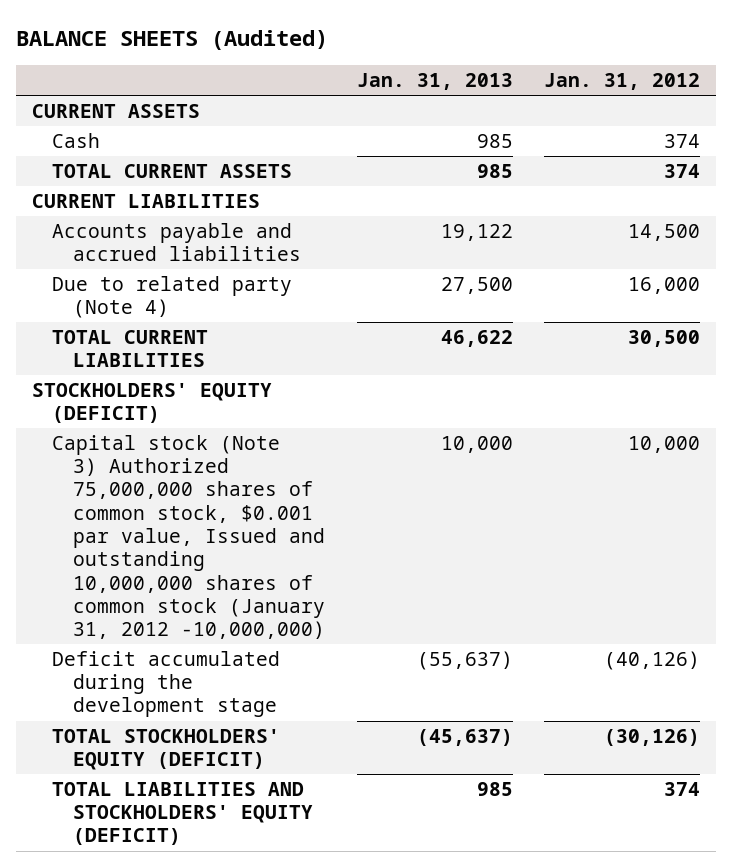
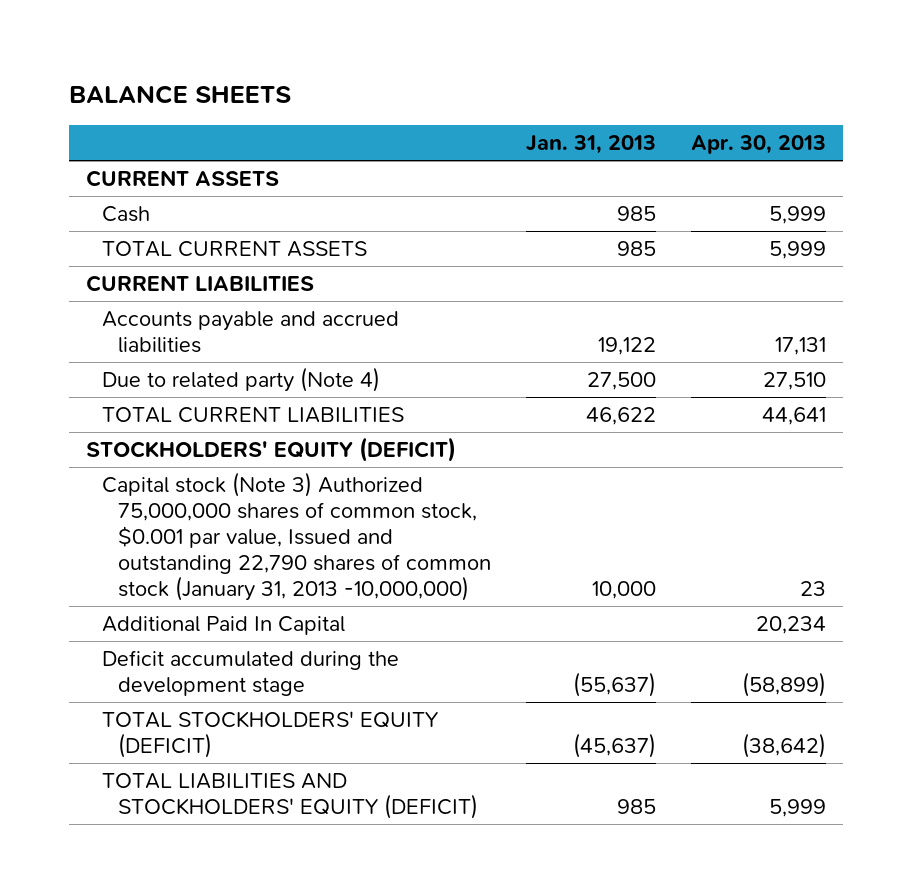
- BALANCE SHEETS (Audited)
+ BALANCE SHEETS
- | Jan. 31, 2013 | Jan. 31, 2012
+ | Jan. 31, 2013 | Apr. 30, 2013
- Capital stock (Note 3) Authorized 75,000,000 shares of common stock, $0.001 par value, Issued and outstanding 10,000,000 shares of common stock (January 31, 2012 -10,000,000) | 10,000 | 10,000
+ Capital stock (Note 3) Authorized 75,000,000 shares of common stock, $0.001 par value, Issued and outstanding 22,790 shares of common stock (January 31, 2013 -10,000,000) | 10,000 | 23
+ Additional Paid In Capital | | 20,234

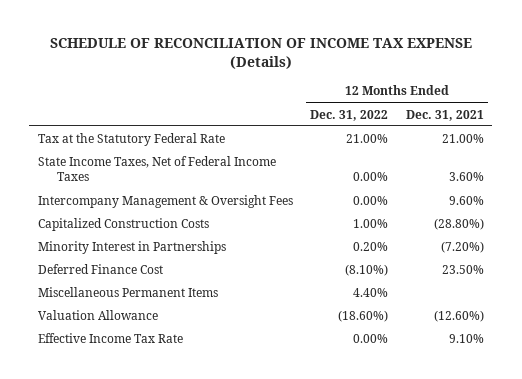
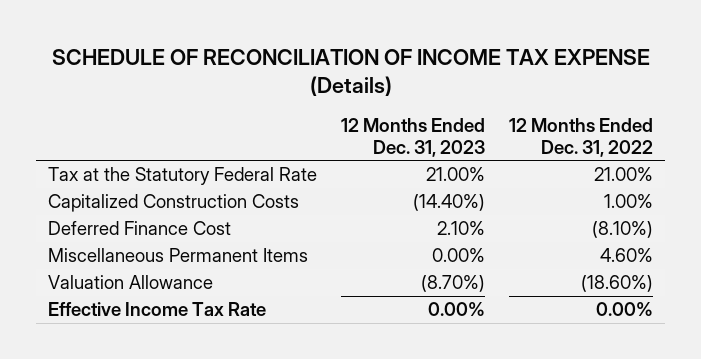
- | 12 Months Ended Dec. 31, 2022 | 12 Months Ended Dec. 31, 2021
+ | 12 Months Ended Dec. 31, 2023 | 12 Months Ended Dec. 31, 2022
- State Income Taxes, Net of Federal Income Taxes | 0.00% | 3.60%
- Intercompany Management & Oversight Fees | 0.00% | 9.60%
- Minority Interest in Partnerships | 0.20% | (7.20%)
- Miscellaneous Permanent Items | 4.40% |
+ Miscellaneous Permanent Items | 0.00% | 4.60%

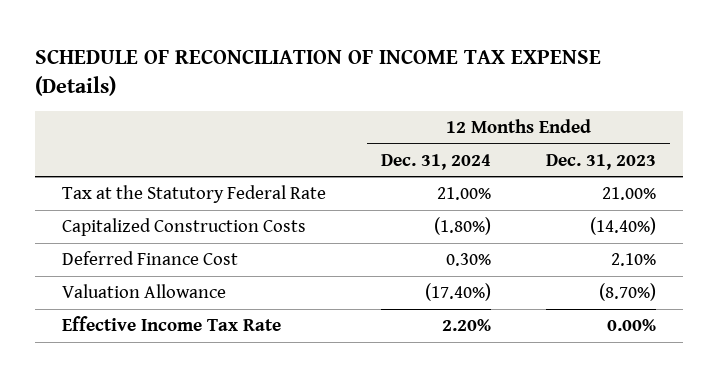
- | 12 Months Ended Dec. 31, 2023 | 12 Months Ended Dec. 31, 2022
+ | 12 Months Ended Dec. 31, 2024 | 12 Months Ended Dec. 31, 2023
- Miscellaneous Permanent Items | 0.00% | 4.60%

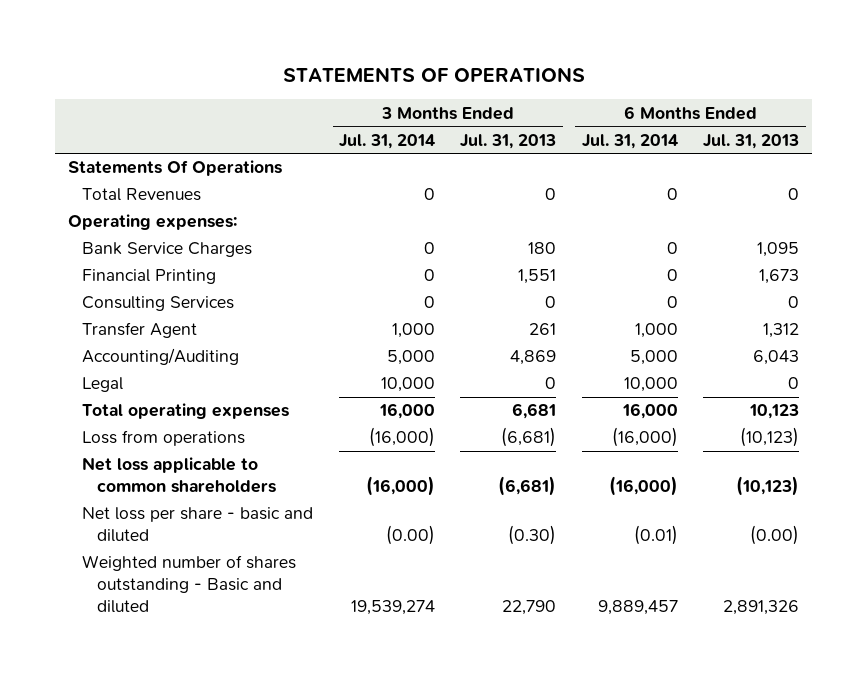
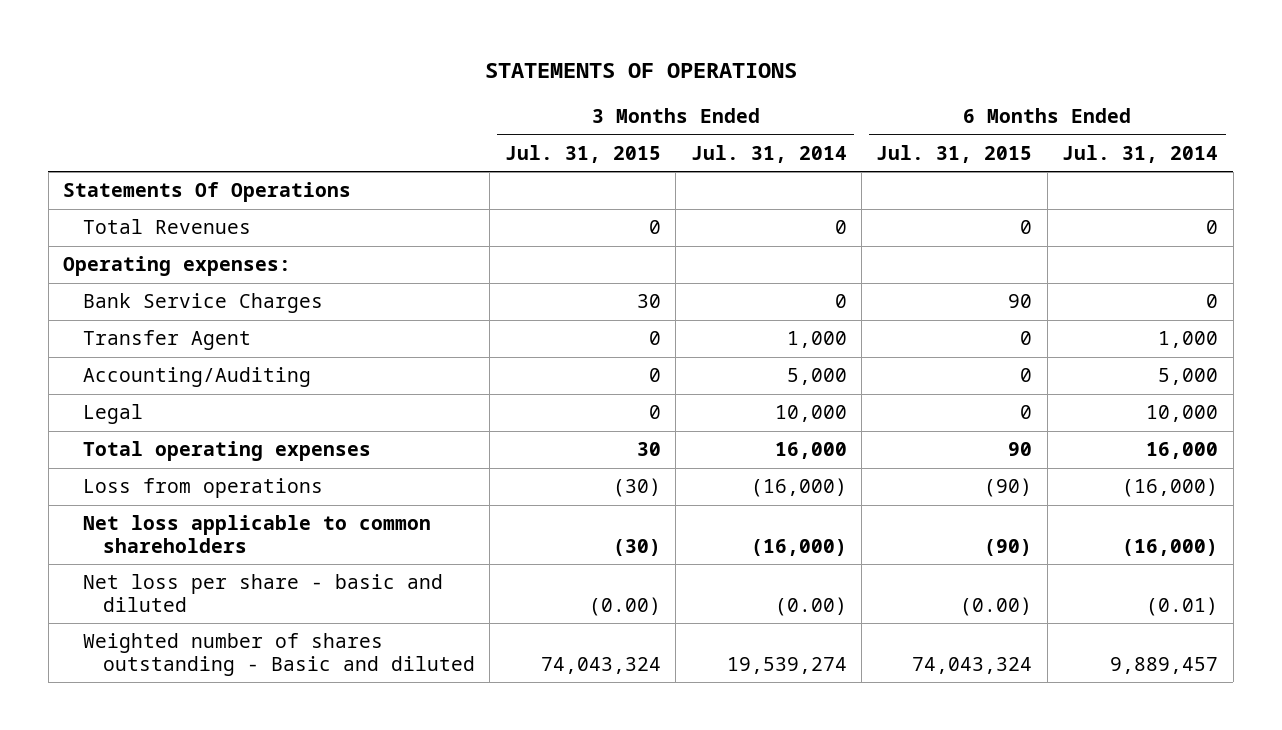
- | 3 Months Ended Jul. 31, 2014 | 3 Months Ended Jul. 31, 2013 | 6 Months Ended Jul. 31, 2014 | 6 Months Ended Jul. 31, 2013
+ | 3 Months Ended Jul. 31, 2015 | 3 Months Ended Jul. 31, 2014 | 6 Months Ended Jul. 31, 2015 | 6 Months Ended Jul. 31, 2014
- Financial Printing | 0 | 1,551 | 0 | 1,673
- Consulting Services | 0 | 0 | 0 | 0

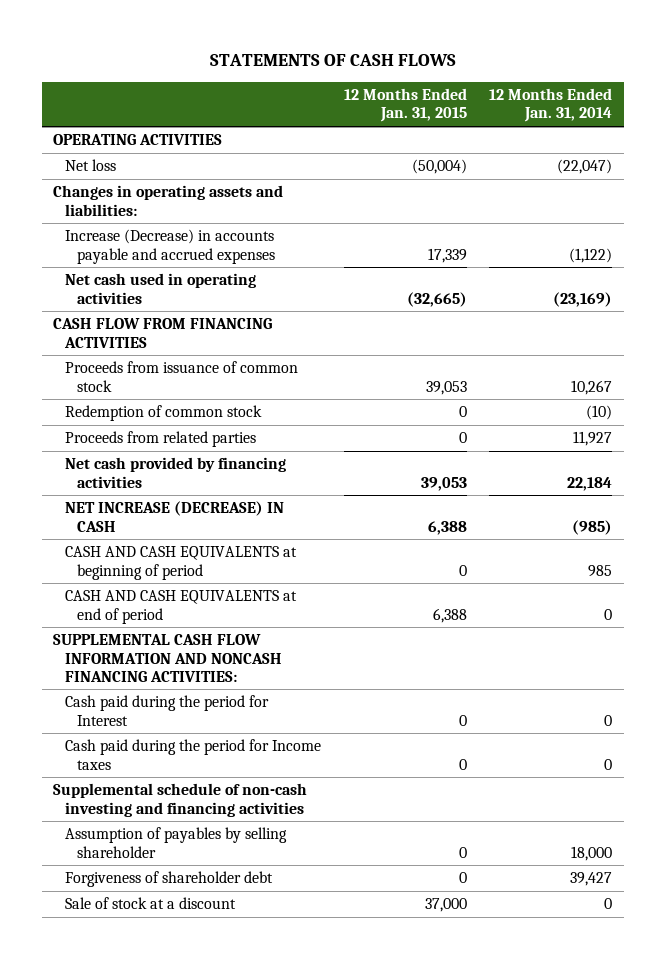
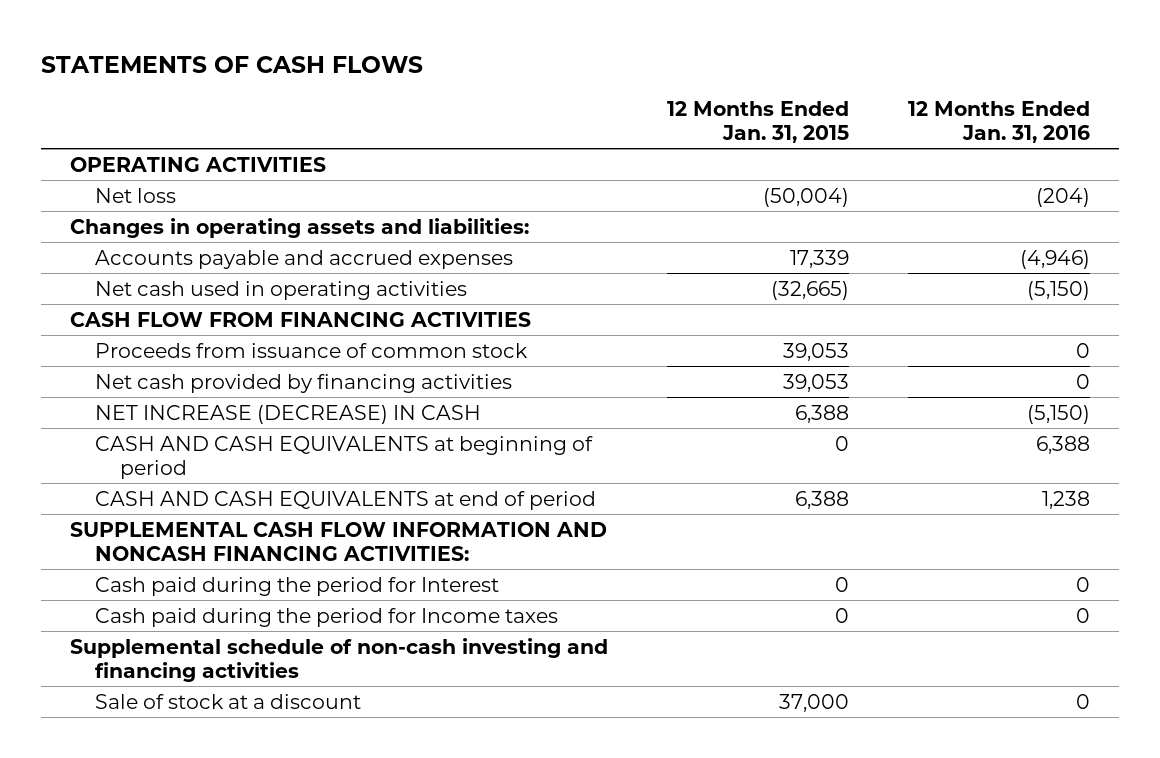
- | 12 Months Ended Jan. 31, 2015 | 12 Months Ended Jan. 31, 2014
+ | 12 Months Ended Jan. 31, 2015 | 12 Months Ended Jan. 31, 2016
- Increase (Decrease) in accounts payable and accrued expenses | 17,339 | (1,122)
+ Accounts payable and accrued expenses | 17,339 | (4,946)
- Redemption of common stock | 0 | (10)
- Proceeds from related parties | 0 | 11,927
- Assumption of payables by selling shareholder | 0 | 18,000
- Forgiveness of shareholder debt | 0 | 39,427

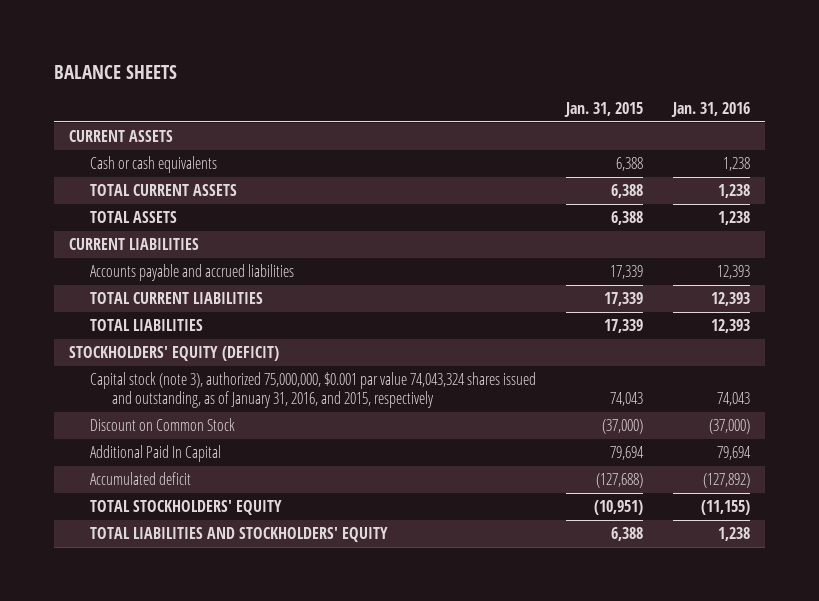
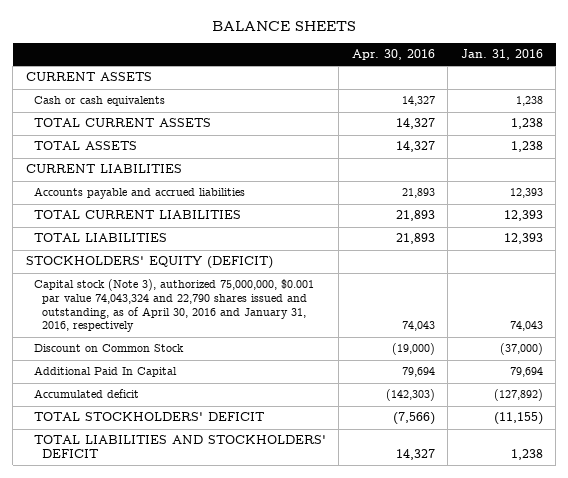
- | Jan. 31, 2015 | Jan. 31, 2016
+ | Apr. 30, 2016 | Jan. 31, 2016
- Capital stock (note 3), authorized 75,000,000, $0.001 par value 74,043,324 shares issued and outstanding, as of January 31, 2016, and 2015, respectively | 74,043 | 74,043
+ Capital stock (Note 3), authorized 75,000,000, $0.001 par value 74,043,324 and 22,790 shares issued and outstanding, as of April 30, 2016 and January 31, 2016, respectively | 74,043 | 74,043
- TOTAL STOCKHOLDERS' EQUITY | (10,951) | (11,155)
- TOTAL LIABILITIES AND STOCKHOLDERS' EQUITY | 6,388 | 1,238
+ TOTAL STOCKHOLDERS' DEFICIT | (7,566) | (11,155)
+ TOTAL LIABILITIES AND STOCKHOLDERS' DEFICIT | 14,327 | 1,238

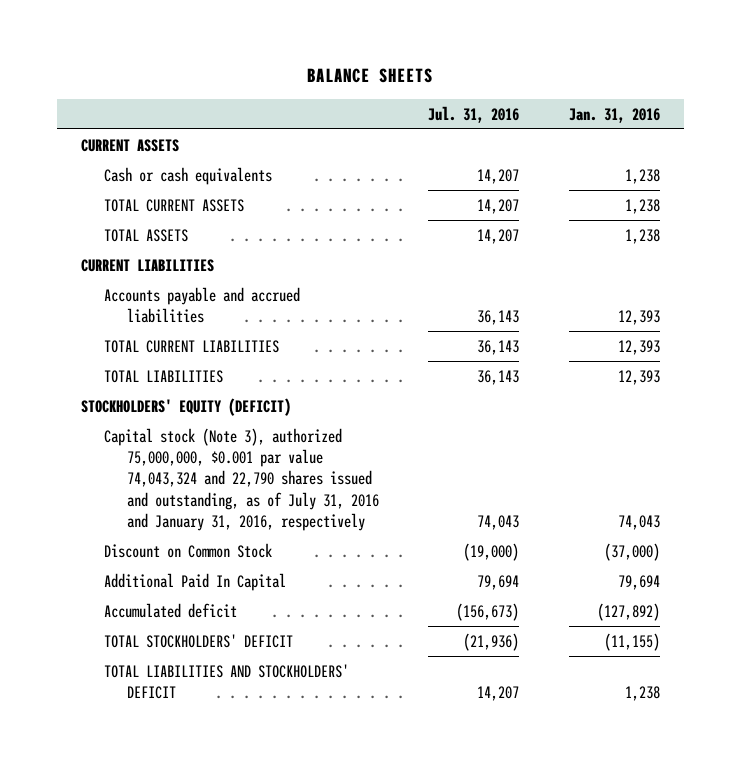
- | Apr. 30, 2016 | Jan. 31, 2016
+ | Jul. 31, 2016 | Jan. 31, 2016
- Capital stock (Note 3), authorized 75,000,000, $0.001 par value 74,043,324 and 22,790 shares issued and outstanding, as of April 30, 2016 and January 31, 2016, respectively | 74,043 | 74,043
+ Capital stock (Note 3), authorized 75,000,000, $0.001 par value 74,043,324 and 22,790 shares issued and outstanding, as of July 31, 2016 and January 31, 2016, respectively | 74,043 | 74,043

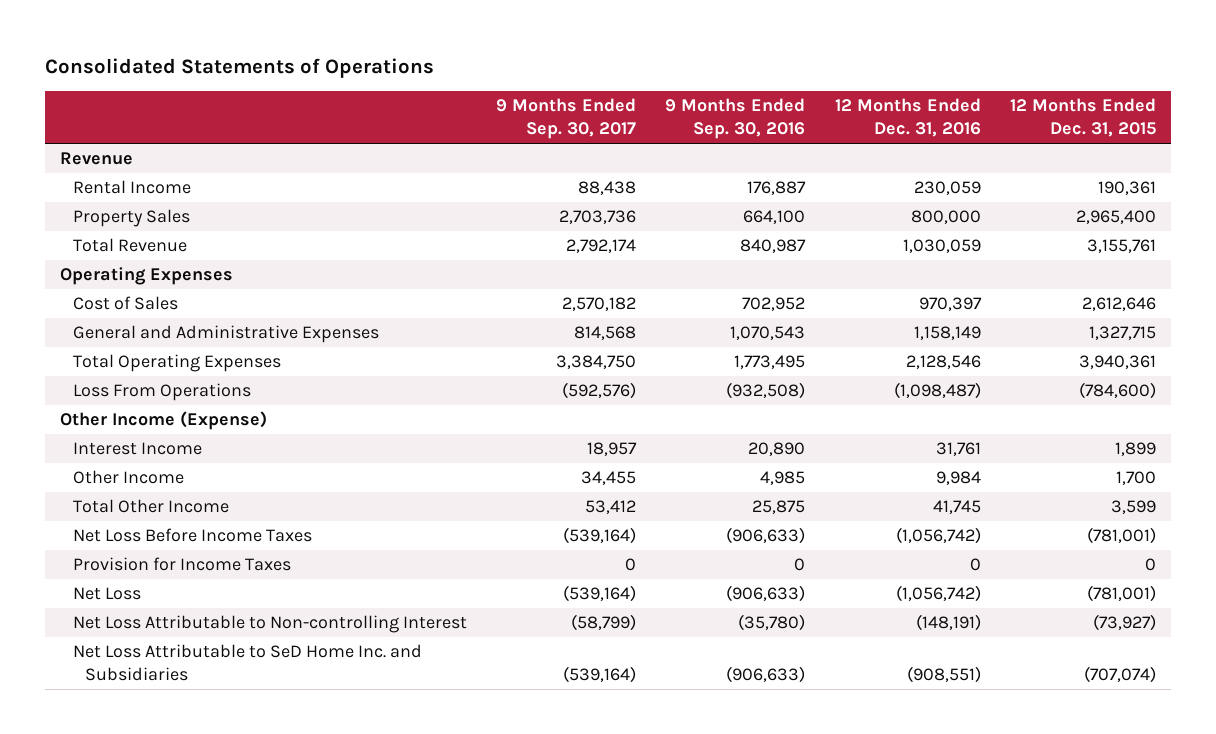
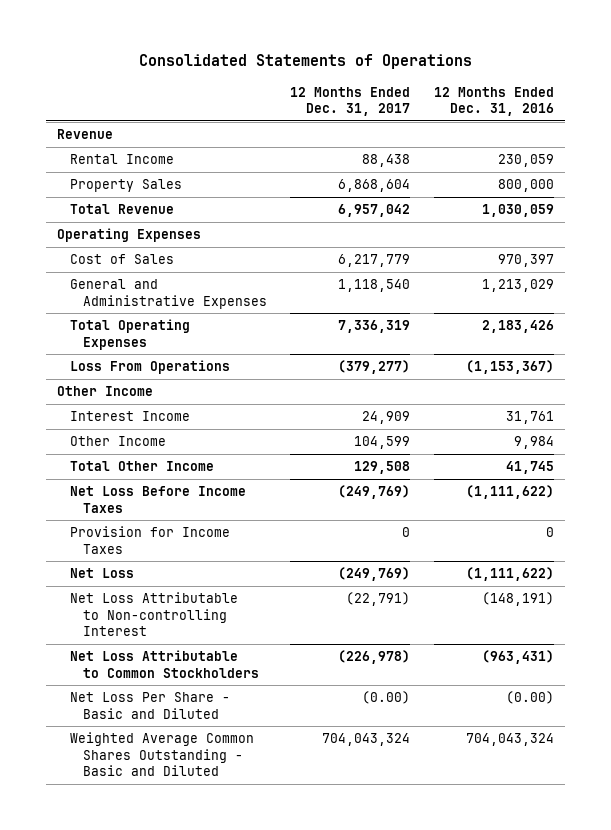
- | 9 Months Ended Sep. 30, 2017 | 9 Months Ended Sep. 30, 2016 | 12 Months Ended Dec. 31, 2016 | 12 Months Ended Dec. 31, 2015
+ | 12 Months Ended Dec. 31, 2017 | 12 Months Ended Dec. 31, 2016
- General and Administrative Expenses | 814,568 | 1,070,543 | 1,158,149 | 1,327,715
- Total Operating Expenses | 3,384,750 | 1,773,495 | 2,128,546 | 3,940,361
- Loss From Operations | (592,576) | (932,508) | (1,098,487) | (784,600)
- Other Income (Expense)
+ General and Administrative Expenses | 1,118,540 | 1,213,029
+ Total Operating Expenses | 7,336,319 | 2,183,426
+ Loss From Operations | (379,277) | (1,153,367)
+ Other Income
- Net Loss Before Income Taxes | (539,164) | (906,633) | (1,056,742) | (781,001)
+ Net Loss Before Income Taxes | (249,769) | (1,111,622)
- Net Loss | (539,164) | (906,633) | (1,056,742) | (781,001)
+ Net Loss | (249,769) | (1,111,622)
- Net Loss Attributable to SeD Home Inc. and Subsidiaries | (539,164) | (906,633) | (908,551) | (707,074)
+ Net Loss Attributable to Common Stockholders | (226,978) | (963,431)
+ Net Loss Per Share - Basic and Diluted | (0.00) | (0.00)
+ Weighted Average Common Shares Outstanding - Basic and Diluted | 704,043,324 | 704,043,324

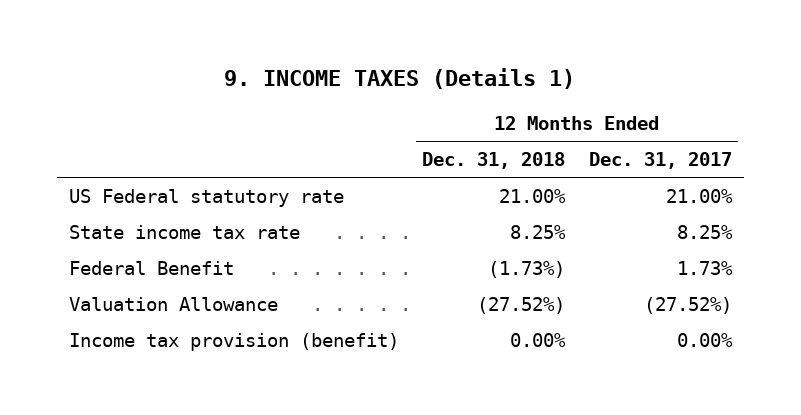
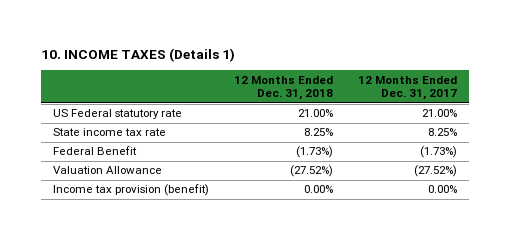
- 9. INCOME TAXES (Details 1)
+ 10. INCOME TAXES (Details 1)
- Federal Benefit | (1.73%) | 1.73%
+ Federal Benefit | (1.73%) | (1.73%)

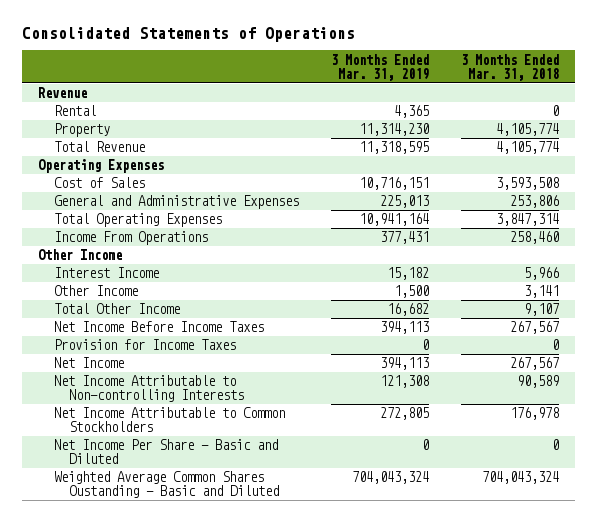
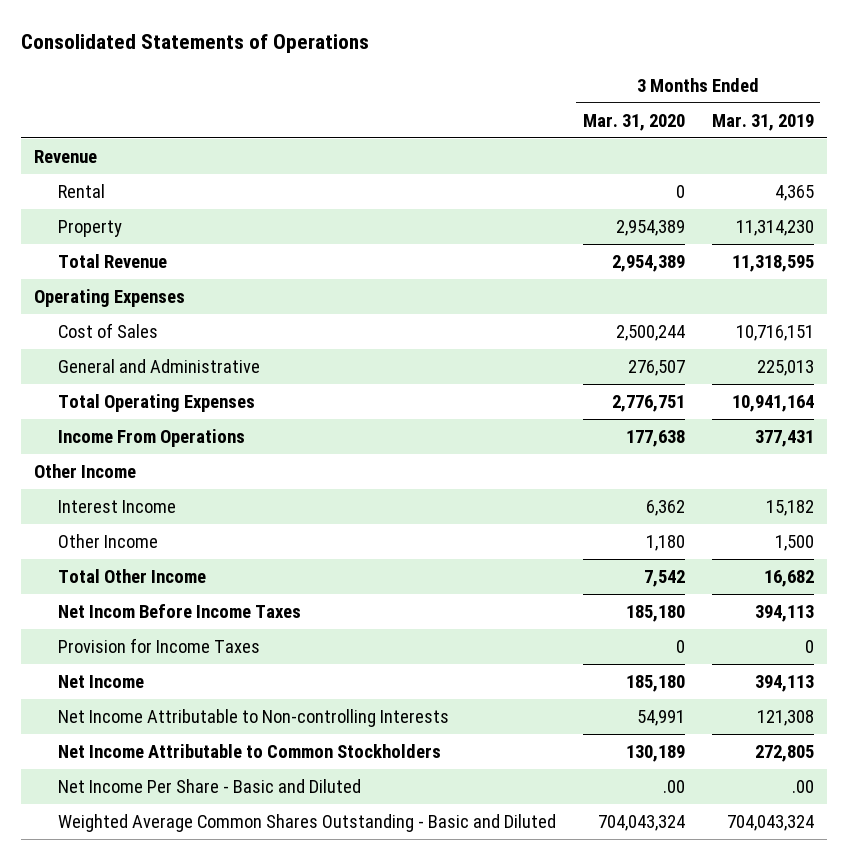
- | 3 Months Ended Mar. 31, 2019 | 3 Months Ended Mar. 31, 2018
+ | 3 Months Ended Mar. 31, 2020 | 3 Months Ended Mar. 31, 2019
- General and Administrative Expenses | 225,013 | 253,806
+ General and Administrative | 276,507 | 225,013
- Net Income Before Income Taxes | 394,113 | 267,567
+ Net Incom Before Income Taxes | 185,180 | 394,113
- Net Income Per Share - Basic and Diluted | 0 | 0
- Weighted Average Common Shares Oustanding - Basic and Diluted | 704,043,324 | 704,043,324
+ Net Income Per Share - Basic and Diluted | .00 | .00
+ Weighted Average Common Shares Outstanding - Basic and Diluted | 704,043,324 | 704,043,324

